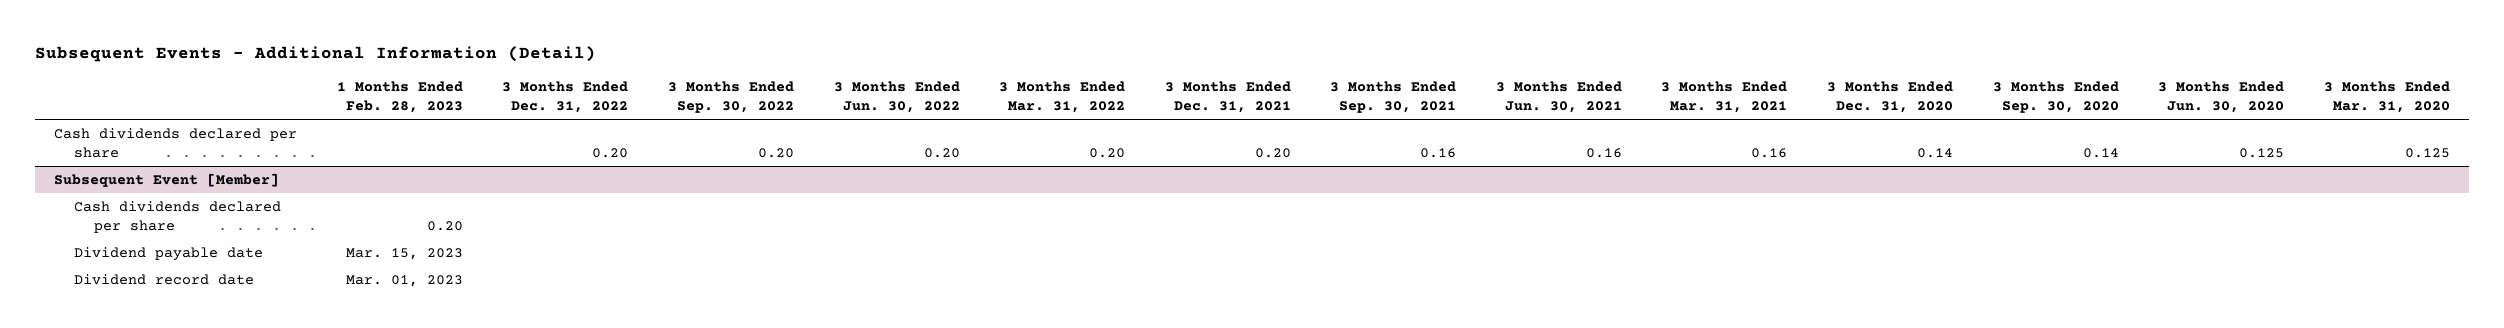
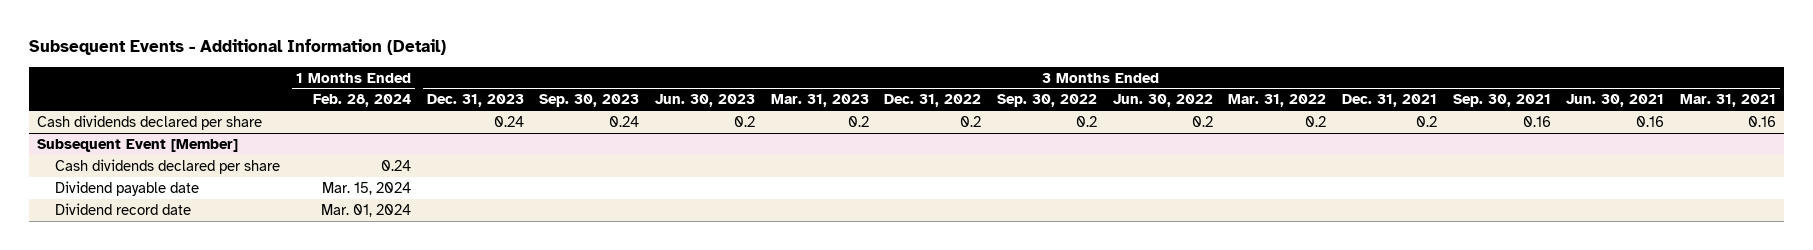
- | 1 Months Ended Feb. 28, 2023 | 3 Months Ended Dec. 31, 2022 | 3 Months Ended Sep. 30, 2022 | 3 Months Ended Jun. 30, 2022 | 3 Months Ended Mar. 31, 2022 | 3 Months Ended Dec. 31, 2021 | 3 Months Ended Sep. 30, 2021 | 3 Months Ended Jun. 30, 2021 | 3 Months Ended Mar. 31, 2021 | 3 Months Ended Dec. 31, 2020 | 3 Months Ended Sep. 30, 2020 | 3 Months Ended Jun. 30, 2020 | 3 Months Ended Mar. 31, 2020
+ | 1 Months Ended Feb. 28, 2024 | 3 Months Ended Dec. 31, 2023 | 3 Months Ended Sep. 30, 2023 | 3 Months Ended Jun. 30, 2023 | 3 Months Ended Mar. 31, 2023 | 3 Months Ended Dec. 31, 2022 | 3 Months Ended Sep. 30, 2022 | 3 Months Ended Jun. 30, 2022 | 3 Months Ended Mar. 31, 2022 | 3 Months Ended Dec. 31, 2021 | 3 Months Ended Sep. 30, 2021 | 3 Months Ended Jun. 30, 2021 | 3 Months Ended Mar. 31, 2021
- Cash dividends declared per share | | 0.20 | 0.20 | 0.20 | 0.20 | 0.20 | 0.16 | 0.16 | 0.16 | 0.14 | 0.14 | 0.125 | 0.125
+ Cash dividends declared per share | | 0.24 | 0.24 | 0.2 | 0.2 | 0.2 | 0.2 | 0.2 | 0.2 | 0.2 | 0.16 | 0.16 | 0.16

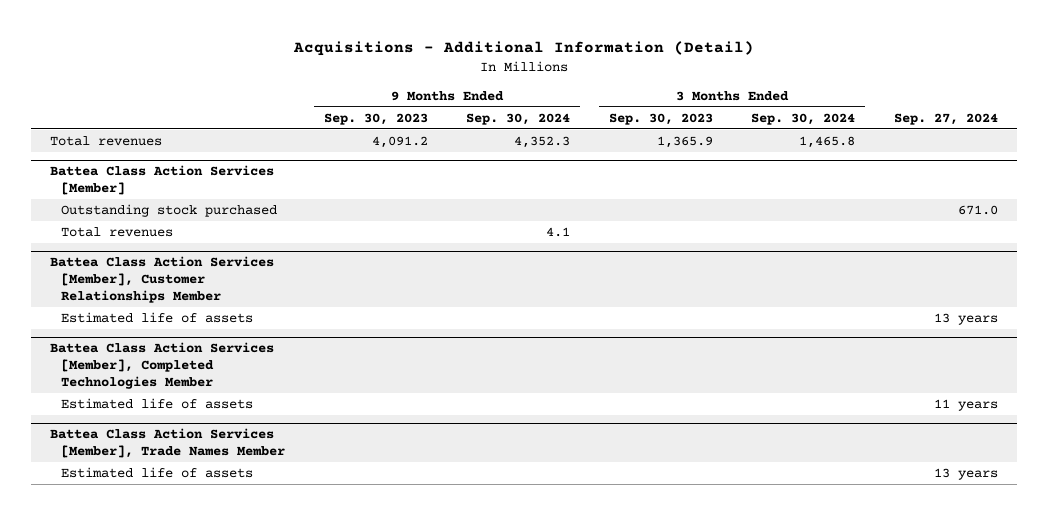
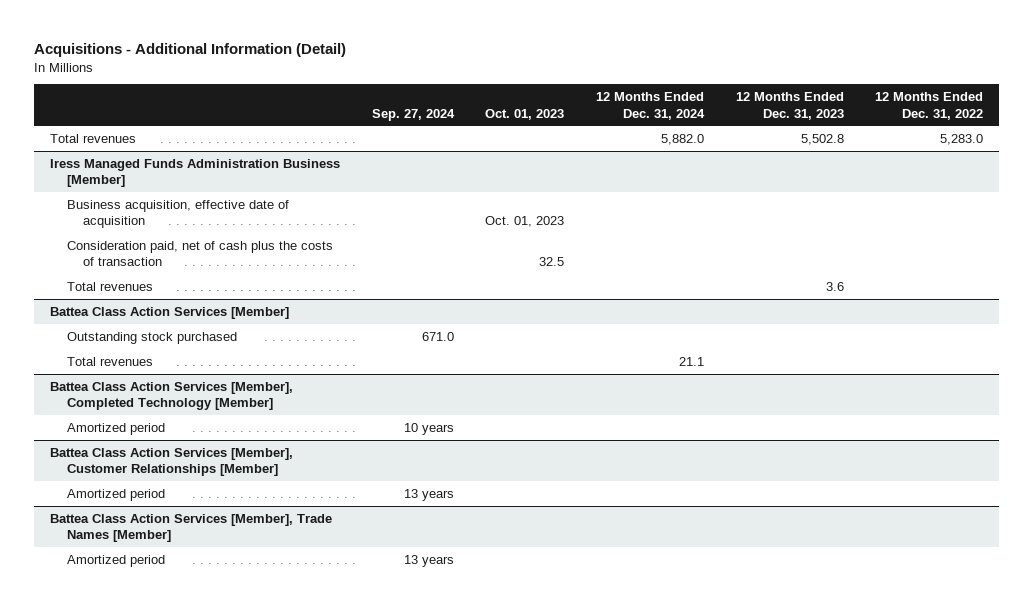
- | 9 Months Ended Sep. 30, 2023 | 9 Months Ended Sep. 30, 2024 | 3 Months Ended Sep. 30, 2023 | 3 Months Ended Sep. 30, 2024 | Sep. 27, 2024
+ | Sep. 27, 2024 | Oct. 01, 2023 | 12 Months Ended Dec. 31, 2024 | 12 Months Ended Dec. 31, 2023 | 12 Months Ended Dec. 31, 2022
+ Iress Managed Funds Administration Business [Member]
+ Business acquisition, effective date of acquisition | | Oct. 01, 2023 | | |
+ Consideration paid, net of cash plus the costs of transaction | | 32.5 | | |
+ Total revenues | | | | 3.6 |
- Battea Class Action Services [Member], Customer Relationships Member
- Estimated life of assets | | | | | 13 years
- Battea Class Action Services [Member], Completed Technologies Member
- Estimated life of assets | | | | | 11 years
- Battea Class Action Services [Member], Trade Names Member
- Estimated life of assets | | | | | 13 years
+ Battea Class Action Services [Member], Completed Technology [Member]
+ Amortized period | 10 years | | | |
+ Battea Class Action Services [Member], Customer Relationships [Member]
+ Amortized period | 13 years | | | |
+ Battea Class Action Services [Member], Trade Names [Member]
+ Amortized period | 13 years | | | |

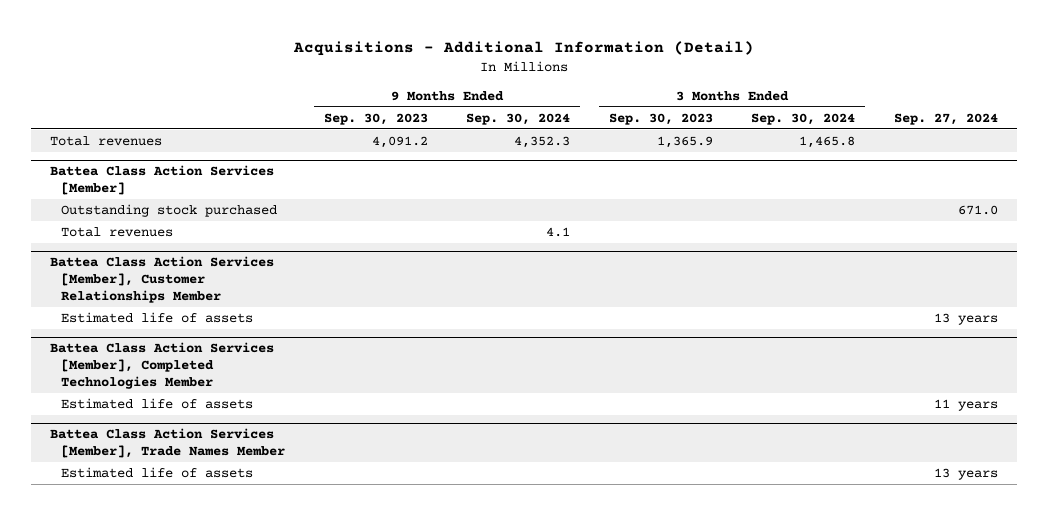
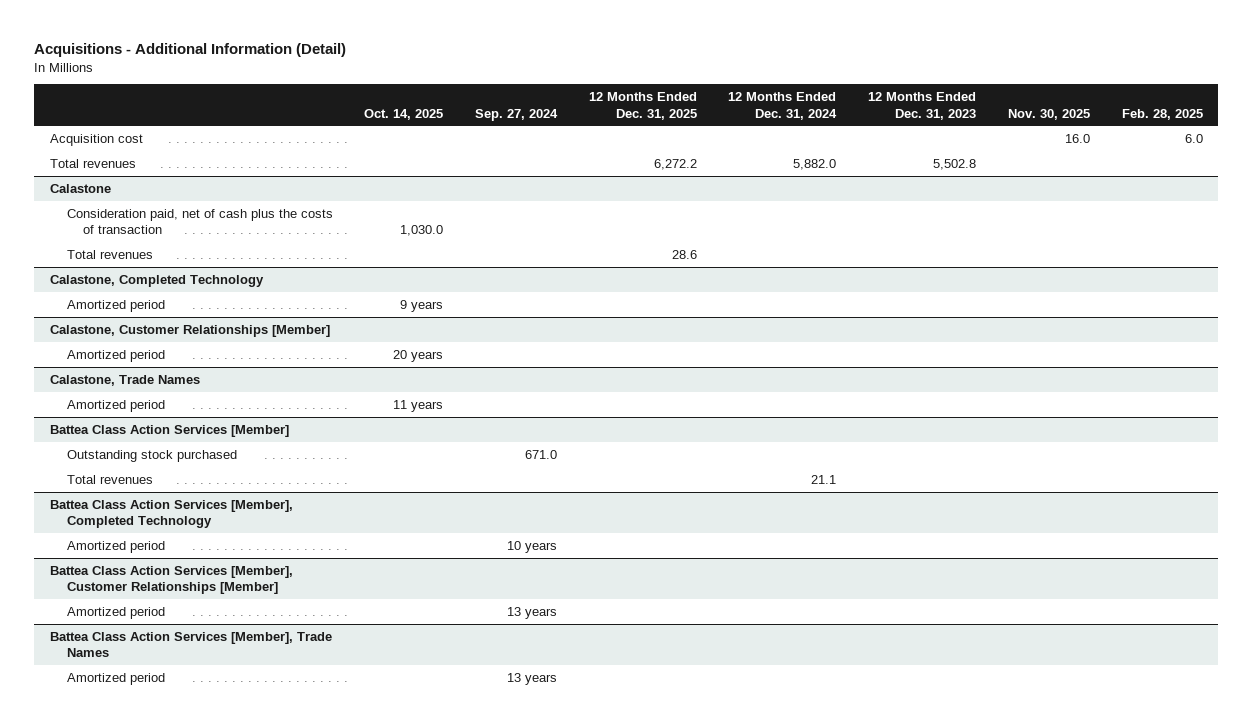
- | 9 Months Ended Sep. 30, 2023 | 9 Months Ended Sep. 30, 2024 | 3 Months Ended Sep. 30, 2023 | 3 Months Ended Sep. 30, 2024 | Sep. 27, 2024
+ | Oct. 14, 2025 | Sep. 27, 2024 | 12 Months Ended Dec. 31, 2025 | 12 Months Ended Dec. 31, 2024 | 12 Months Ended Dec. 31, 2023 | Nov. 30, 2025 | Feb. 28, 2025
+ Acquisition cost | | | | | | 16.0 | 6.0
+ Calastone
+ Consideration paid, net of cash plus the costs of transaction | 1,030.0 | | | | | |
+ Total revenues | | | 28.6 | | | |
+ Calastone, Completed Technology
+ Amortized period | 9 years | | | | | |
+ Calastone, Customer Relationships [Member]
+ Amortized period | 20 years | | | | | |
+ Calastone, Trade Names
+ Amortized period | 11 years | | | | | |
- Battea Class Action Services [Member], Customer Relationships Member
- Estimated life of assets | | | | | 13 years
- Battea Class Action Services [Member], Completed Technologies Member
- Estimated life of assets | | | | | 11 years
- Battea Class Action Services [Member], Trade Names Member
- Estimated life of assets | | | | | 13 years
+ Battea Class Action Services [Member], Completed Technology
+ Amortized period | | 10 years | | | | |
+ Battea Class Action Services [Member], Customer Relationships [Member]
+ Amortized period | | 13 years | | | | |
+ Battea Class Action Services [Member], Trade Names
+ Amortized period | | 13 years | | | | |

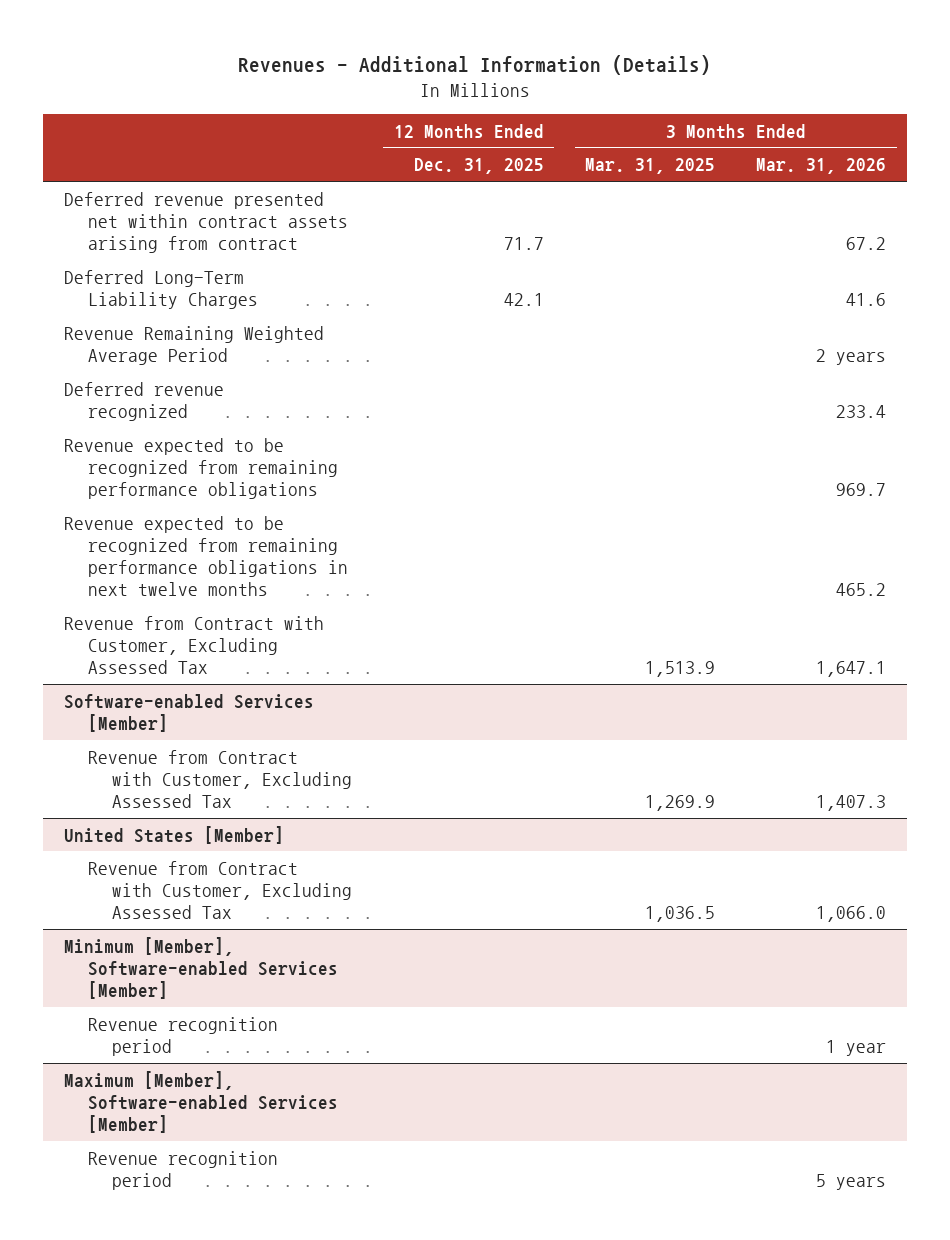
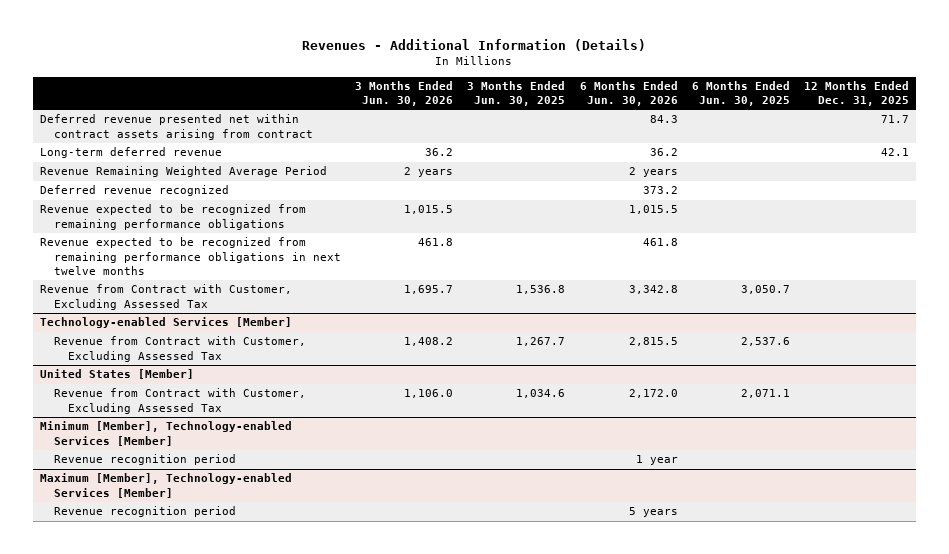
- | 12 Months Ended Dec. 31, 2025 | 3 Months Ended Mar. 31, 2025 | 3 Months Ended Mar. 31, 2026
+ | 3 Months Ended Jun. 30, 2026 | 3 Months Ended Jun. 30, 2025 | 6 Months Ended Jun. 30, 2026 | 6 Months Ended Jun. 30, 2025 | 12 Months Ended Dec. 31, 2025
- Deferred Long-Term Liability Charges | 42.1 | | 41.6
+ Long-term deferred revenue | 36.2 | | 36.2 | | 42.1
- Software-enabled Services [Member]
+ Technology-enabled Services [Member]
- Minimum [Member], Software-enabled Services [Member]
+ Minimum [Member], Technology-enabled Services [Member]
- Maximum [Member], Software-enabled Services [Member]
+ Maximum [Member], Technology-enabled Services [Member]

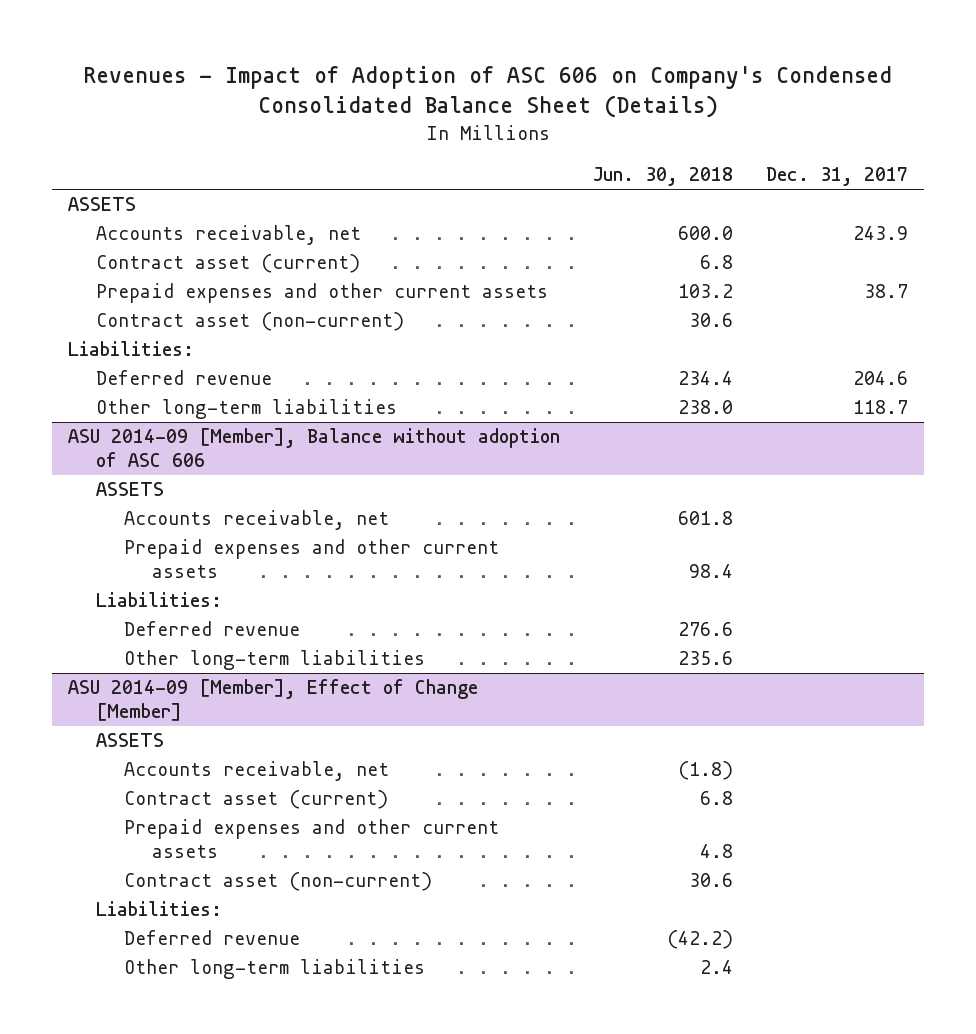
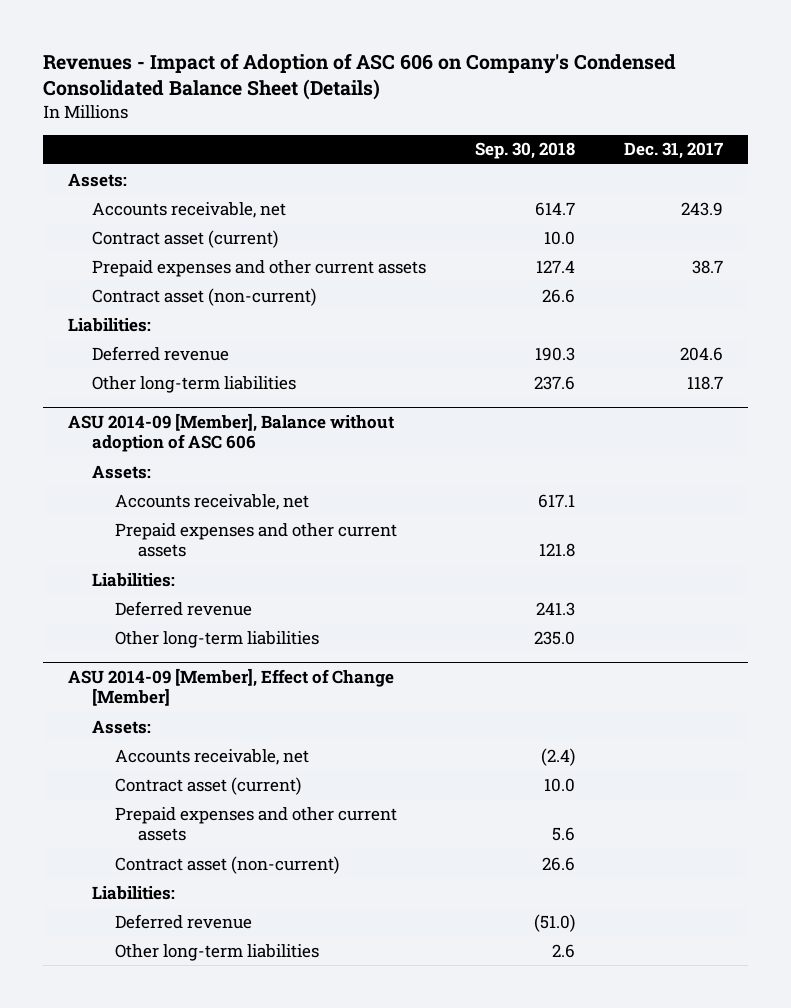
- | Jun. 30, 2018 | Dec. 31, 2017
+ | Sep. 30, 2018 | Dec. 31, 2017
- ASSETS
+ Assets:
@ ASU 2014-09 [Member], Balance without adoption of ASC 606
- ASSETS
+ Assets:
@ ASU 2014-09 [Member], Effect of Change [Member]
- ASSETS
+ Assets:

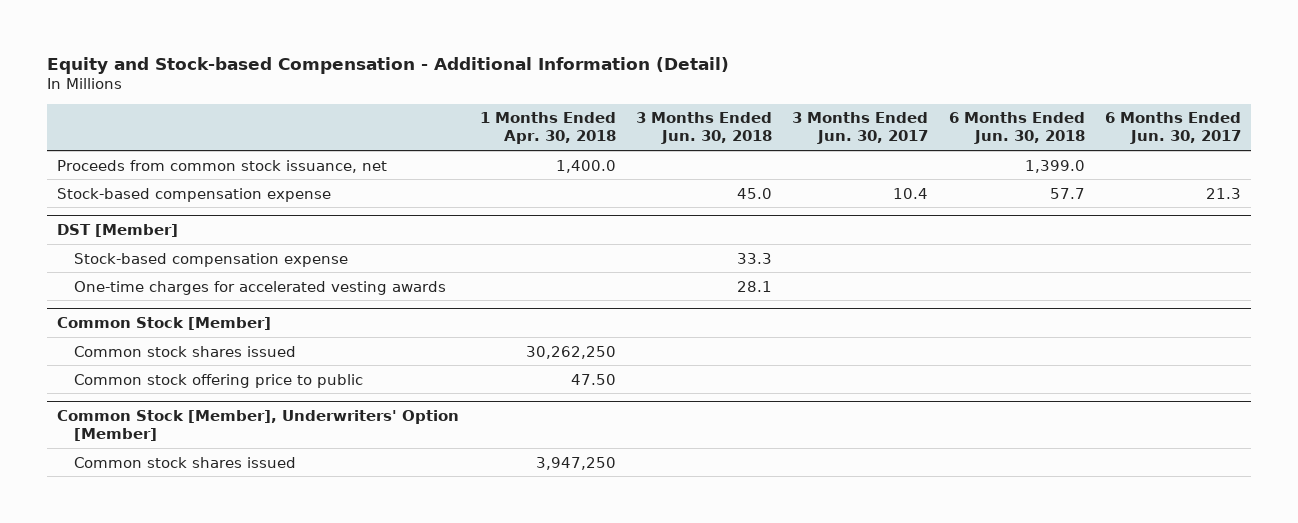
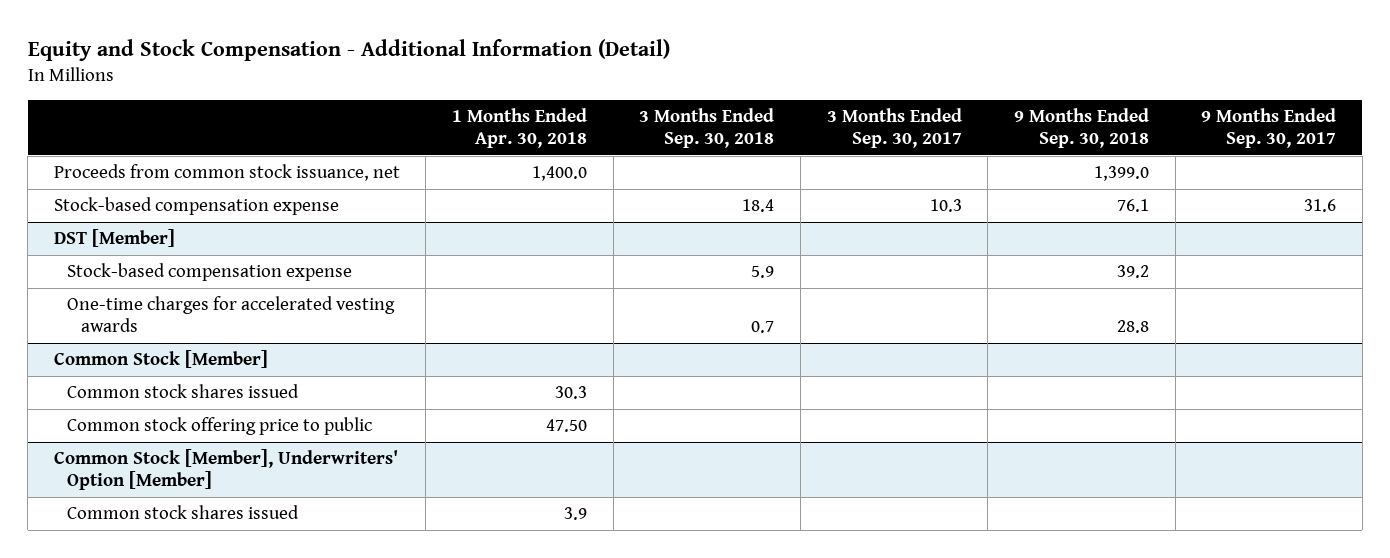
- Equity and Stock-based Compensation - Additional Information (Detail)
+ Equity and Stock Compensation - Additional Information (Detail)
- | 1 Months Ended Apr. 30, 2018 | 3 Months Ended Jun. 30, 2018 | 3 Months Ended Jun. 30, 2017 | 6 Months Ended Jun. 30, 2018 | 6 Months Ended Jun. 30, 2017
+ | 1 Months Ended Apr. 30, 2018 | 3 Months Ended Sep. 30, 2018 | 3 Months Ended Sep. 30, 2017 | 9 Months Ended Sep. 30, 2018 | 9 Months Ended Sep. 30, 2017
@ Common Stock [Member]
- Common stock shares issued | 30,262,250 | | | |
+ Common stock shares issued | 30.3 | | | |
@ Common Stock [Member], Underwriters' Option [Member]
- Common stock shares issued | 3,947,250 | | | |
+ Common stock shares issued | 3.9 | | | |

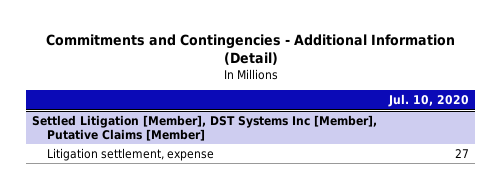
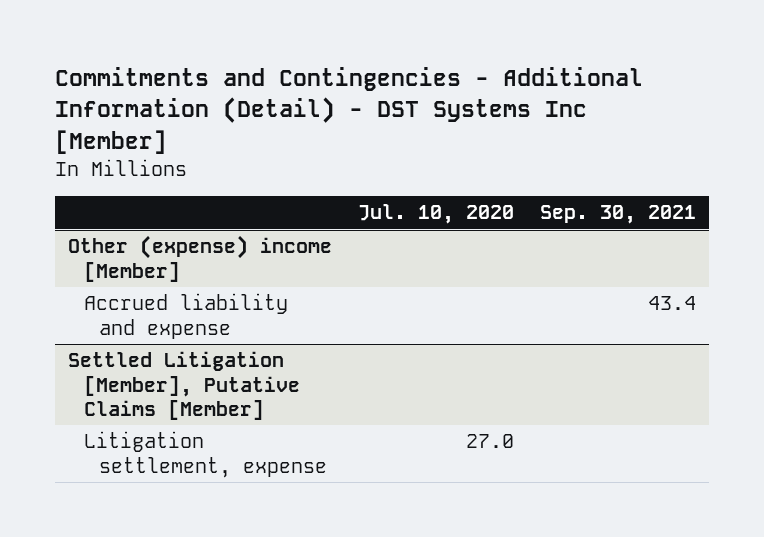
- Commitments and Contingencies - Additional Information (Detail)
+ Commitments and Contingencies - Additional Information (Detail) - DST Systems Inc [Member]
- | Jul. 10, 2020
+ | Jul. 10, 2020 | Sep. 30, 2021
- Settled Litigation [Member], DST Systems Inc [Member], Putative Claims [Member]
- Litigation settlement, expense | 27
+ Other (expense) income [Member]
+ Accrued liability and expense | | 43.4
+ Settled Litigation [Member], Putative Claims [Member]
+ Litigation settlement, expense | 27.0 |

